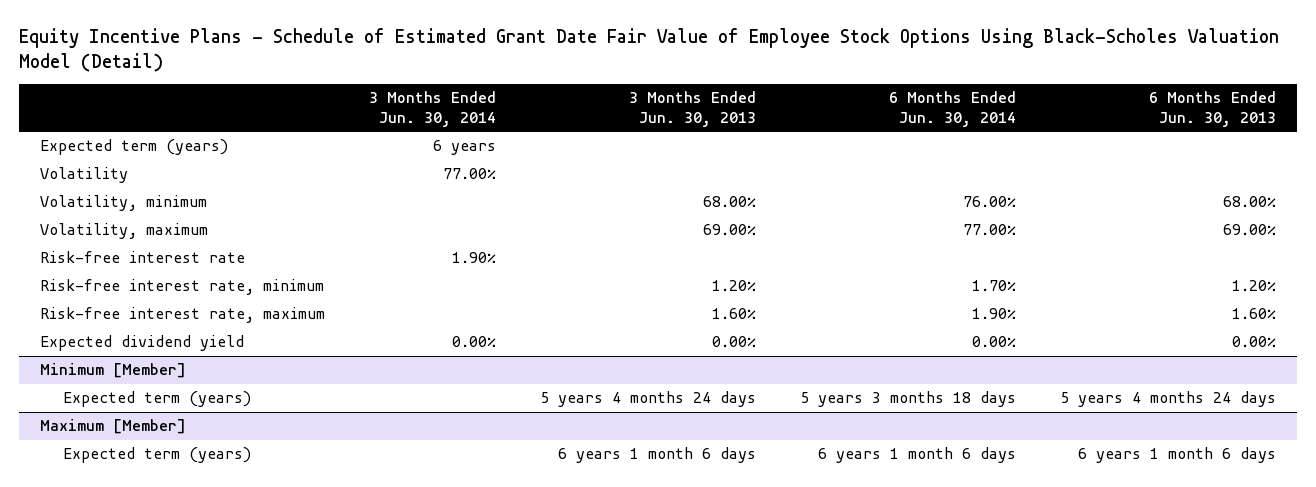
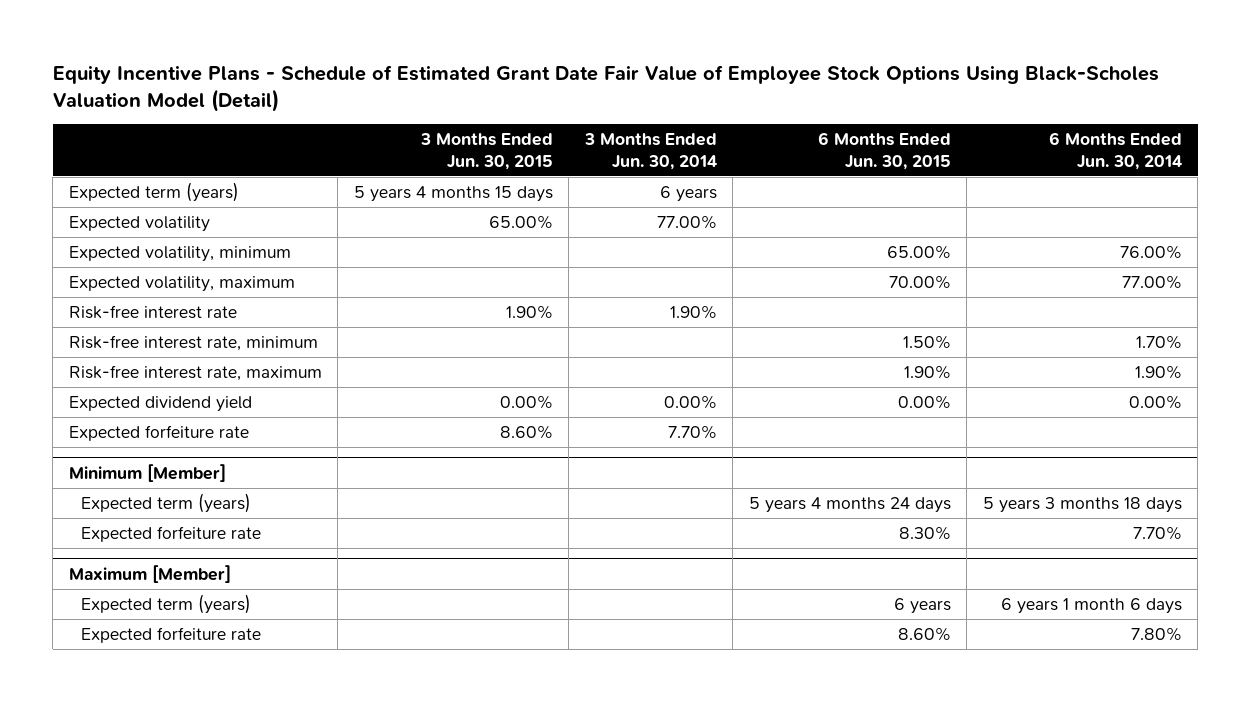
- | 3 Months Ended Jun. 30, 2014 | 3 Months Ended Jun. 30, 2013 | 6 Months Ended Jun. 30, 2014 | 6 Months Ended Jun. 30, 2013
+ | 3 Months Ended Jun. 30, 2015 | 3 Months Ended Jun. 30, 2014 | 6 Months Ended Jun. 30, 2015 | 6 Months Ended Jun. 30, 2014
- Volatility | 77.00% | | |
- Volatility, minimum | | 68.00% | 76.00% | 68.00%
- Volatility, maximum | | 69.00% | 77.00% | 69.00%
+ Expected volatility | 65.00% | 77.00% | |
+ Expected volatility, minimum | | | 65.00% | 76.00%
+ Expected volatility, maximum | | | 70.00% | 77.00%
+ Expected forfeiture rate | 8.60% | 7.70% | |
@ Minimum [Member]
+ Expected forfeiture rate | | | 8.30% | 7.70%
@ Maximum [Member]
+ Expected forfeiture rate | | | 8.60% | 7.80%

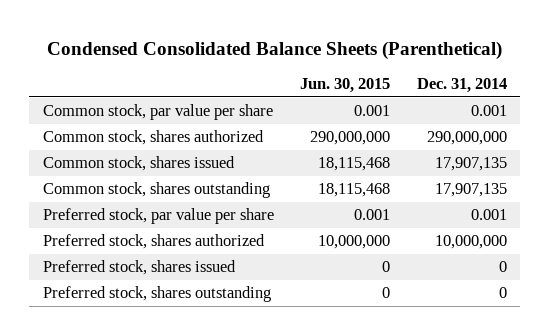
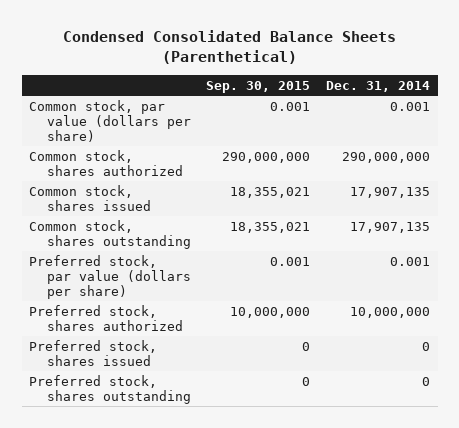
- | Jun. 30, 2015 | Dec. 31, 2014
+ | Sep. 30, 2015 | Dec. 31, 2014
- Common stock, par value per share | 0.001 | 0.001
+ Common stock, par value (dollars per share) | 0.001 | 0.001
- Preferred stock, par value per share | 0.001 | 0.001
+ Preferred stock, par value (dollars per share) | 0.001 | 0.001

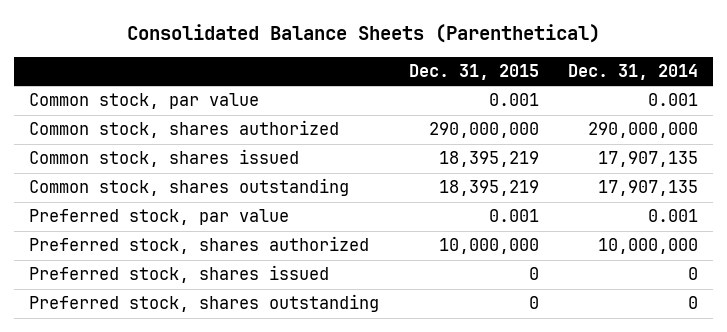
- Condensed Consolidated Balance Sheets (Parenthetical)
+ Consolidated Balance Sheets (Parenthetical)
- | Sep. 30, 2015 | Dec. 31, 2014
+ | Dec. 31, 2015 | Dec. 31, 2014
- Common stock, par value (dollars per share) | 0.001 | 0.001
+ Common stock, par value | 0.001 | 0.001
- Preferred stock, par value (dollars per share) | 0.001 | 0.001
+ Preferred stock, par value | 0.001 | 0.001

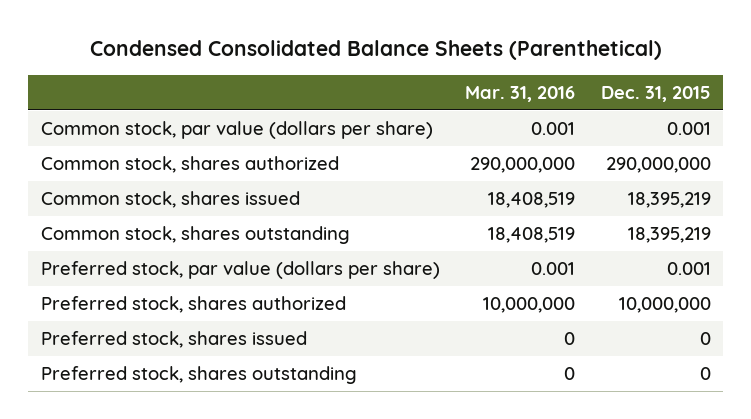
- Consolidated Balance Sheets (Parenthetical)
+ Condensed Consolidated Balance Sheets (Parenthetical)
- | Dec. 31, 2015 | Dec. 31, 2014
+ | Mar. 31, 2016 | Dec. 31, 2015
- Common stock, par value | 0.001 | 0.001
+ Common stock, par value (dollars per share) | 0.001 | 0.001
- Preferred stock, par value | 0.001 | 0.001
+ Preferred stock, par value (dollars per share) | 0.001 | 0.001

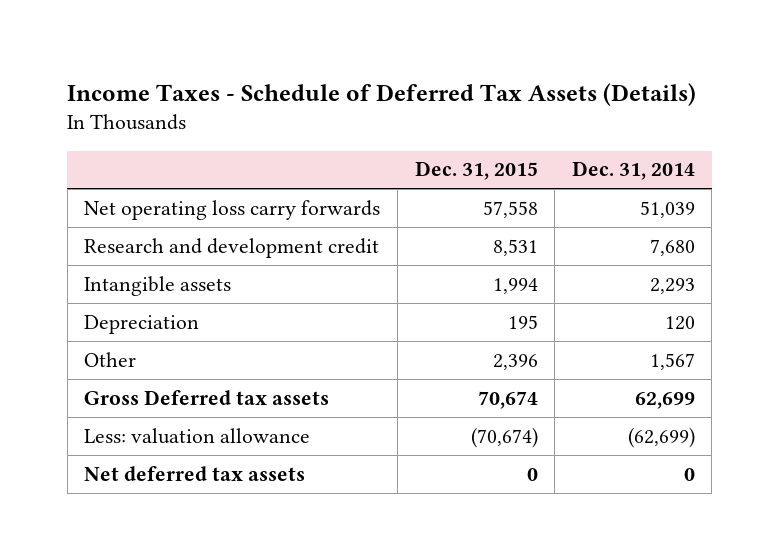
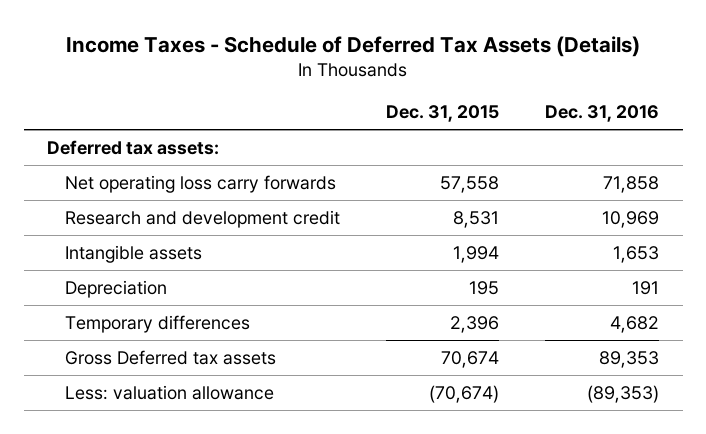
- | Dec. 31, 2015 | Dec. 31, 2014
+ | Dec. 31, 2015 | Dec. 31, 2016
+ Deferred tax assets:
- Other | 2,396 | 1,567
+ Temporary differences | 2,396 | 4,682
- Net deferred tax assets | 0 | 0

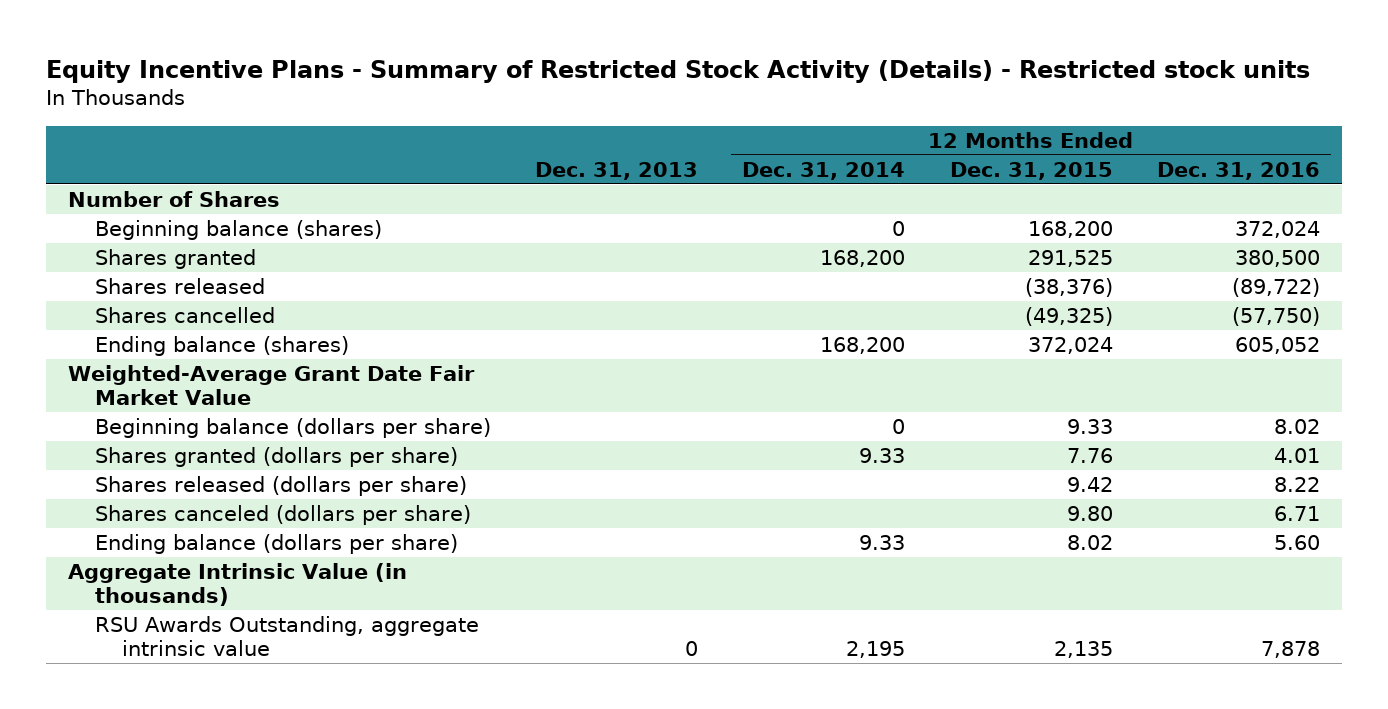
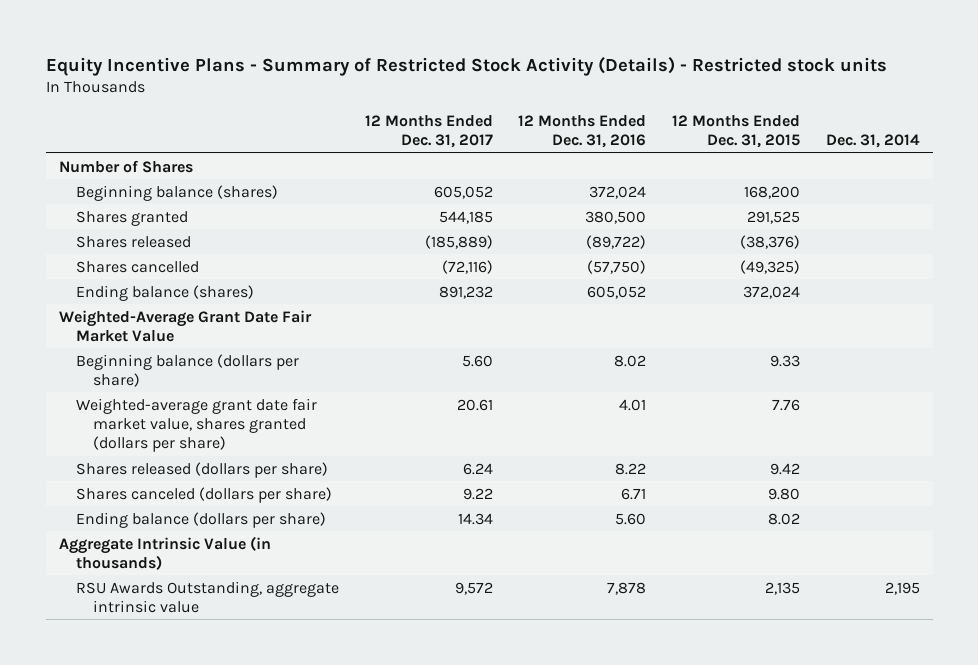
- | Dec. 31, 2013 | 12 Months Ended Dec. 31, 2014 | 12 Months Ended Dec. 31, 2015 | 12 Months Ended Dec. 31, 2016
+ | 12 Months Ended Dec. 31, 2017 | 12 Months Ended Dec. 31, 2016 | 12 Months Ended Dec. 31, 2015 | Dec. 31, 2014
- Shares granted (dollars per share) | | 9.33 | 7.76 | 4.01
+ Weighted-average grant date fair market value, shares granted (dollars per share) | 20.61 | 4.01 | 7.76 |

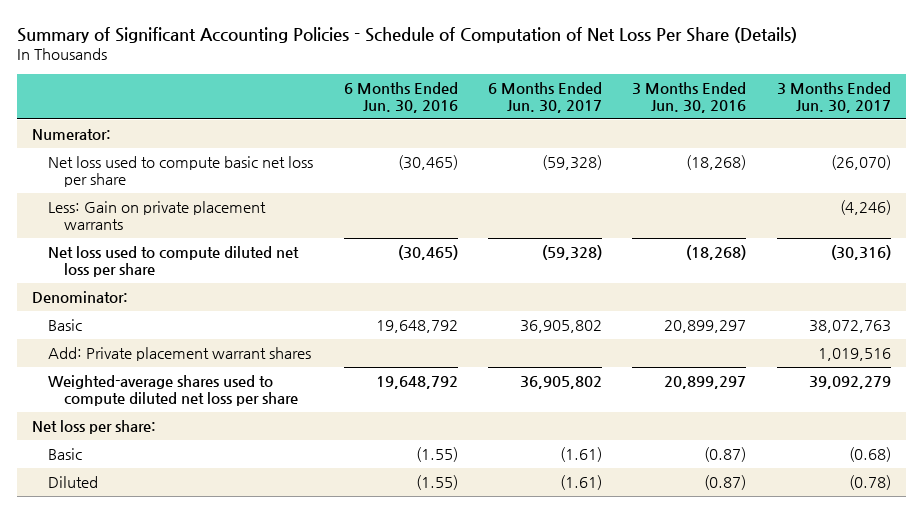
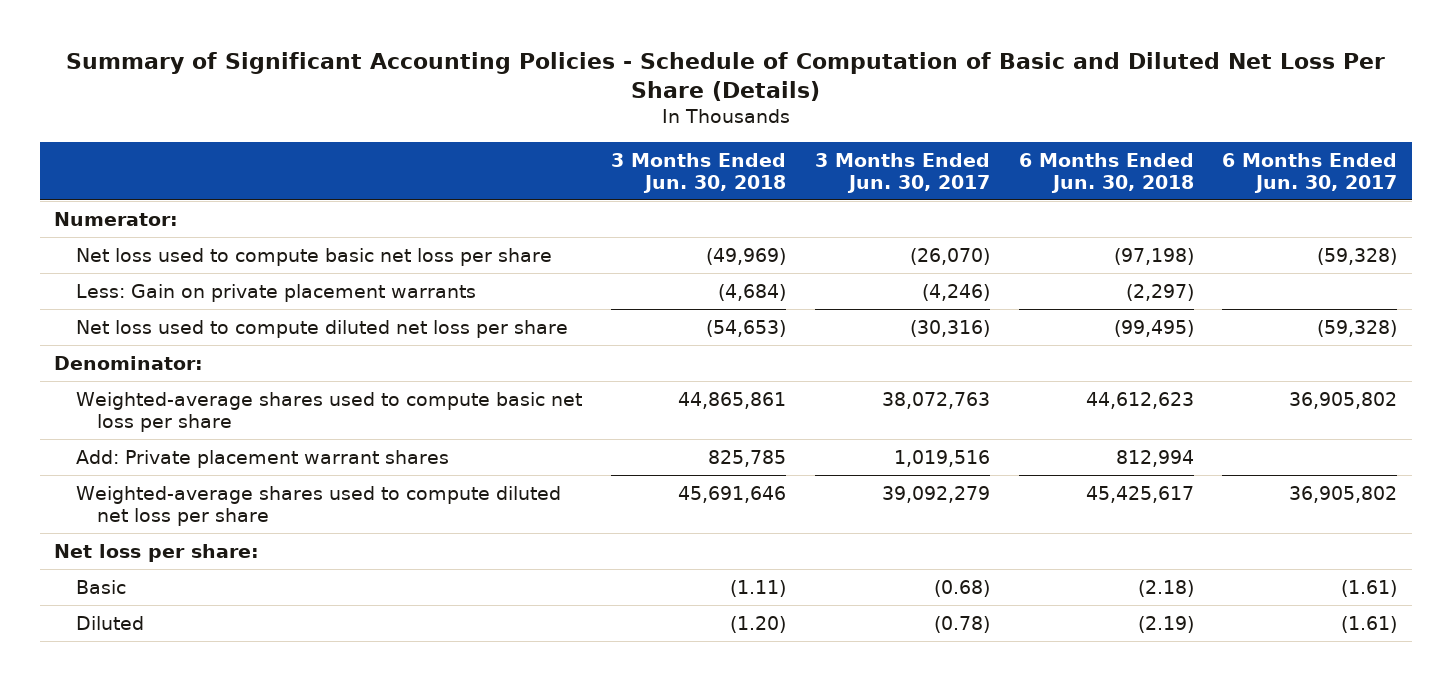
- Summary of Significant Accounting Policies - Schedule of Computation of Net Loss Per Share (Details)
+ Summary of Significant Accounting Policies - Schedule of Computation of Basic and Diluted Net Loss Per Share (Details)
- | 6 Months Ended Jun. 30, 2016 | 6 Months Ended Jun. 30, 2017 | 3 Months Ended Jun. 30, 2016 | 3 Months Ended Jun. 30, 2017
+ | 3 Months Ended Jun. 30, 2018 | 3 Months Ended Jun. 30, 2017 | 6 Months Ended Jun. 30, 2018 | 6 Months Ended Jun. 30, 2017
- Basic | 19,648,792 | 36,905,802 | 20,899,297 | 38,072,763
+ Weighted-average shares used to compute basic net loss per share | 44,865,861 | 38,072,763 | 44,612,623 | 36,905,802

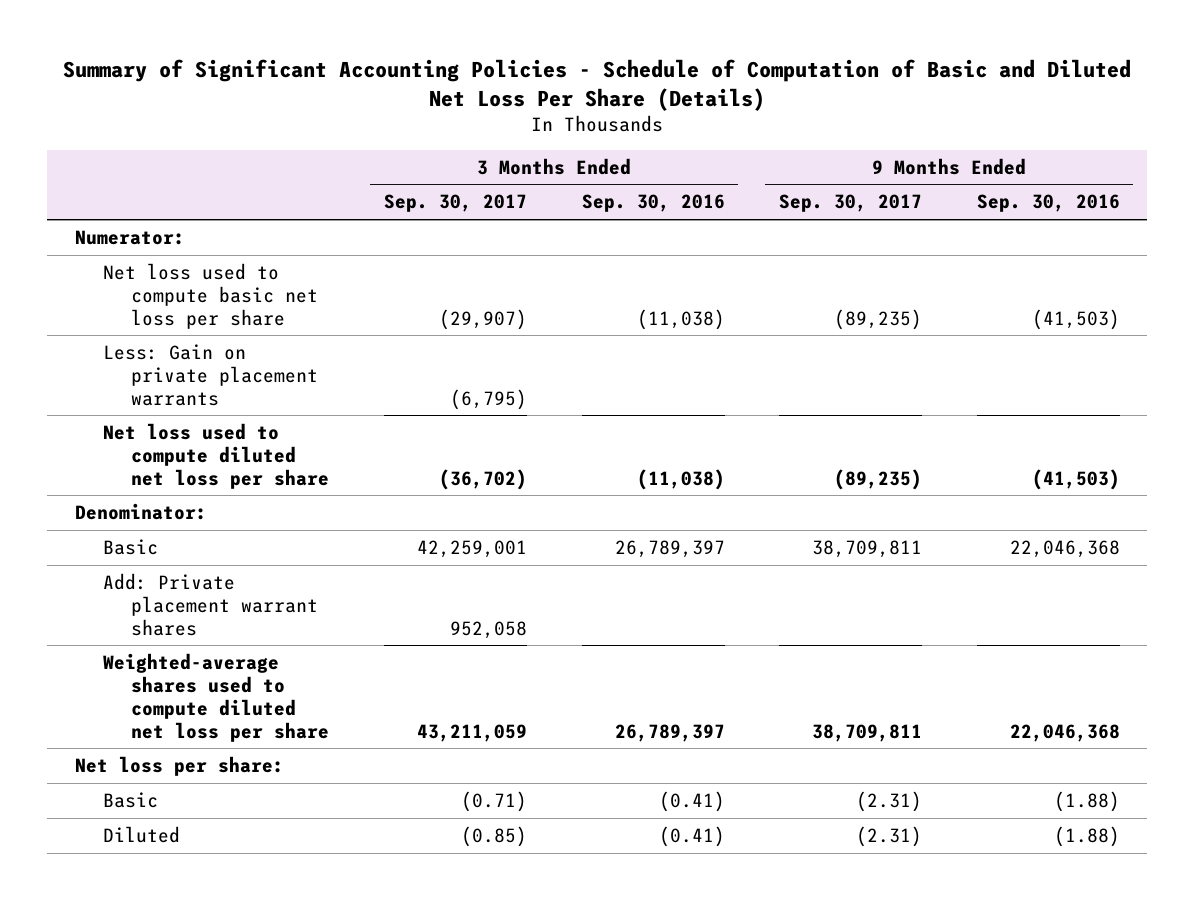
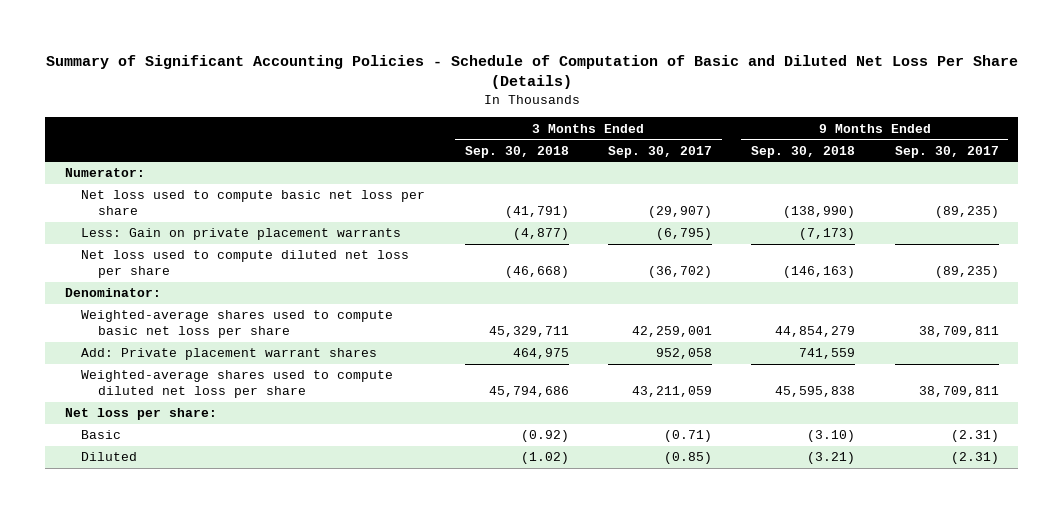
- | 3 Months Ended Sep. 30, 2017 | 3 Months Ended Sep. 30, 2016 | 9 Months Ended Sep. 30, 2017 | 9 Months Ended Sep. 30, 2016
+ | 3 Months Ended Sep. 30, 2018 | 3 Months Ended Sep. 30, 2017 | 9 Months Ended Sep. 30, 2018 | 9 Months Ended Sep. 30, 2017
- Basic | 42,259,001 | 26,789,397 | 38,709,811 | 22,046,368
+ Weighted-average shares used to compute basic net loss per share | 45,329,711 | 42,259,001 | 44,854,279 | 38,709,811

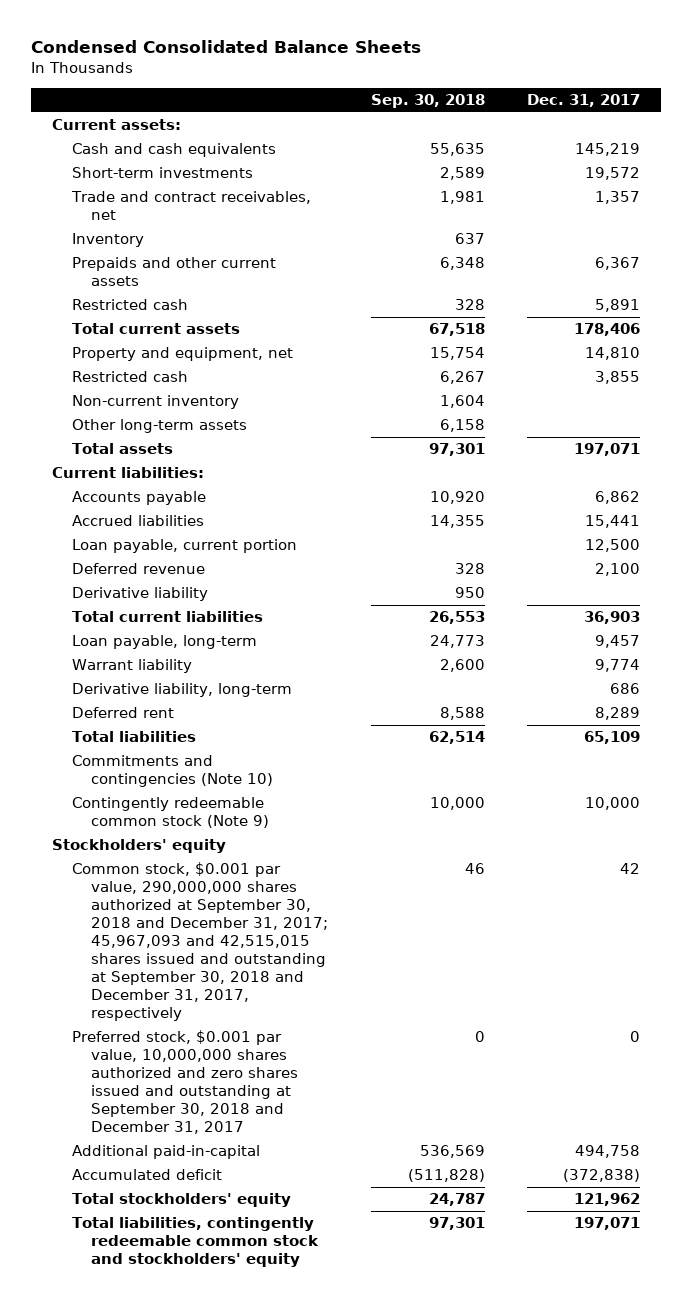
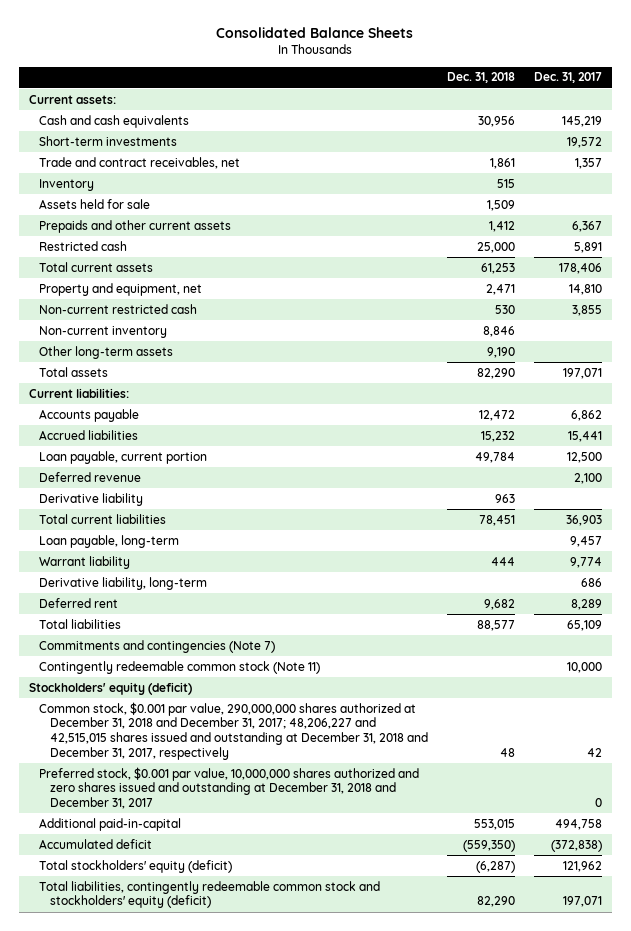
- Condensed Consolidated Balance Sheets
+ Consolidated Balance Sheets
- | Sep. 30, 2018 | Dec. 31, 2017
+ | Dec. 31, 2018 | Dec. 31, 2017
+ Assets held for sale | 1,509 |
- Restricted cash | 6,267 | 3,855
+ Non-current restricted cash | 530 | 3,855
- Commitments and contingencies (Note 10)
- Contingently redeemable common stock (Note 9) | 10,000 | 10,000
- Stockholders' equity
- Common stock, $0.001 par value, 290,000,000 shares authorized at September 30, 2018 and December 31, 2017; 45,967,093 and 42,515,015 shares issued and outstanding at September 30, 2018 and December 31, 2017, respectively | 46 | 42
- Preferred stock, $0.001 par value, 10,000,000 shares authorized and zero shares issued and outstanding at September 30, 2018 and December 31, 2017 | 0 | 0
+ Commitments and contingencies (Note 7)
+ Contingently redeemable common stock (Note 11) | | 10,000
+ Stockholders' equity (deficit)
+ Common stock, $0.001 par value, 290,000,000 shares authorized at December 31, 2018 and December 31, 2017; 48,206,227 and 42,515,015 shares issued and outstanding at December 31, 2018 and December 31, 2017, respectively | 48 | 42
+ Preferred stock, $0.001 par value, 10,000,000 shares authorized and zero shares issued and outstanding at December 31, 2018 and December 31, 2017 | | 0
- Total stockholders' equity | 24,787 | 121,962
- Total liabilities, contingently redeemable common stock and stockholders' equity | 97,301 | 197,071
+ Total stockholders' equity (deficit) | (6,287) | 121,962
+ Total liabilities, contingently redeemable common stock and stockholders' equity (deficit) | 82,290 | 197,071

